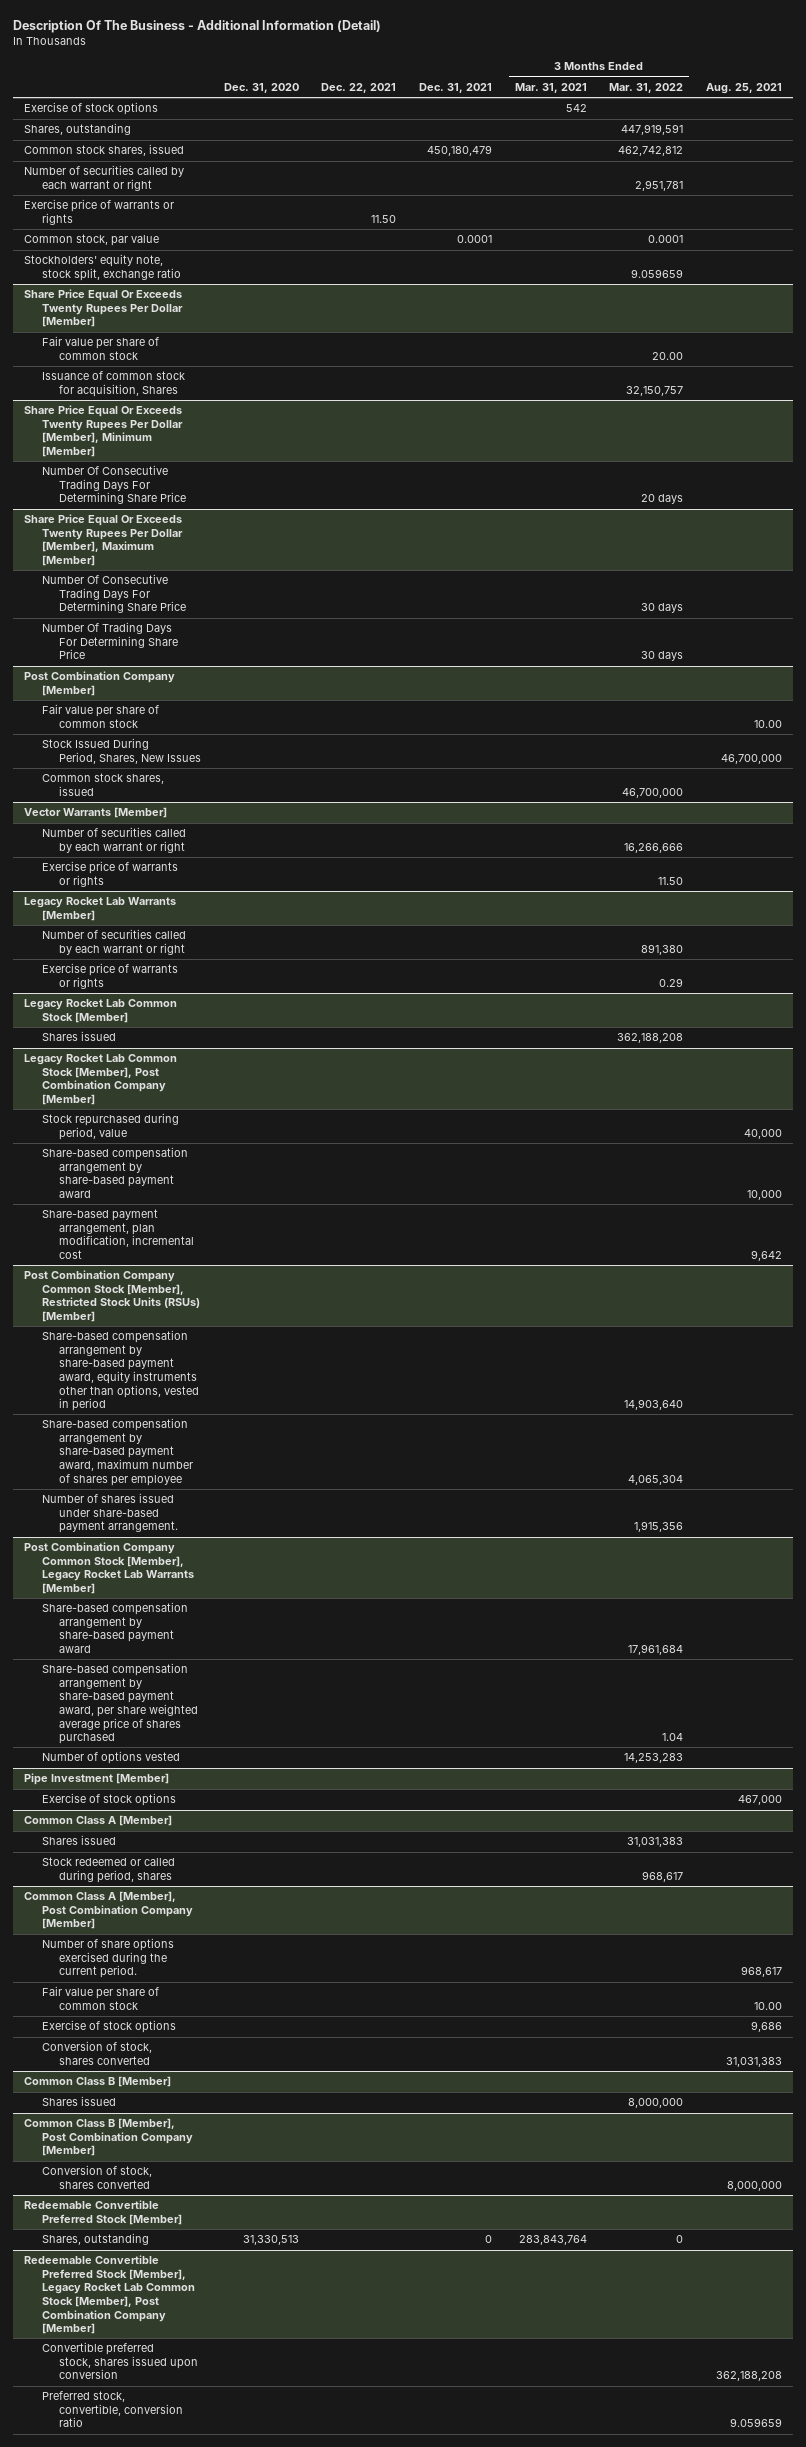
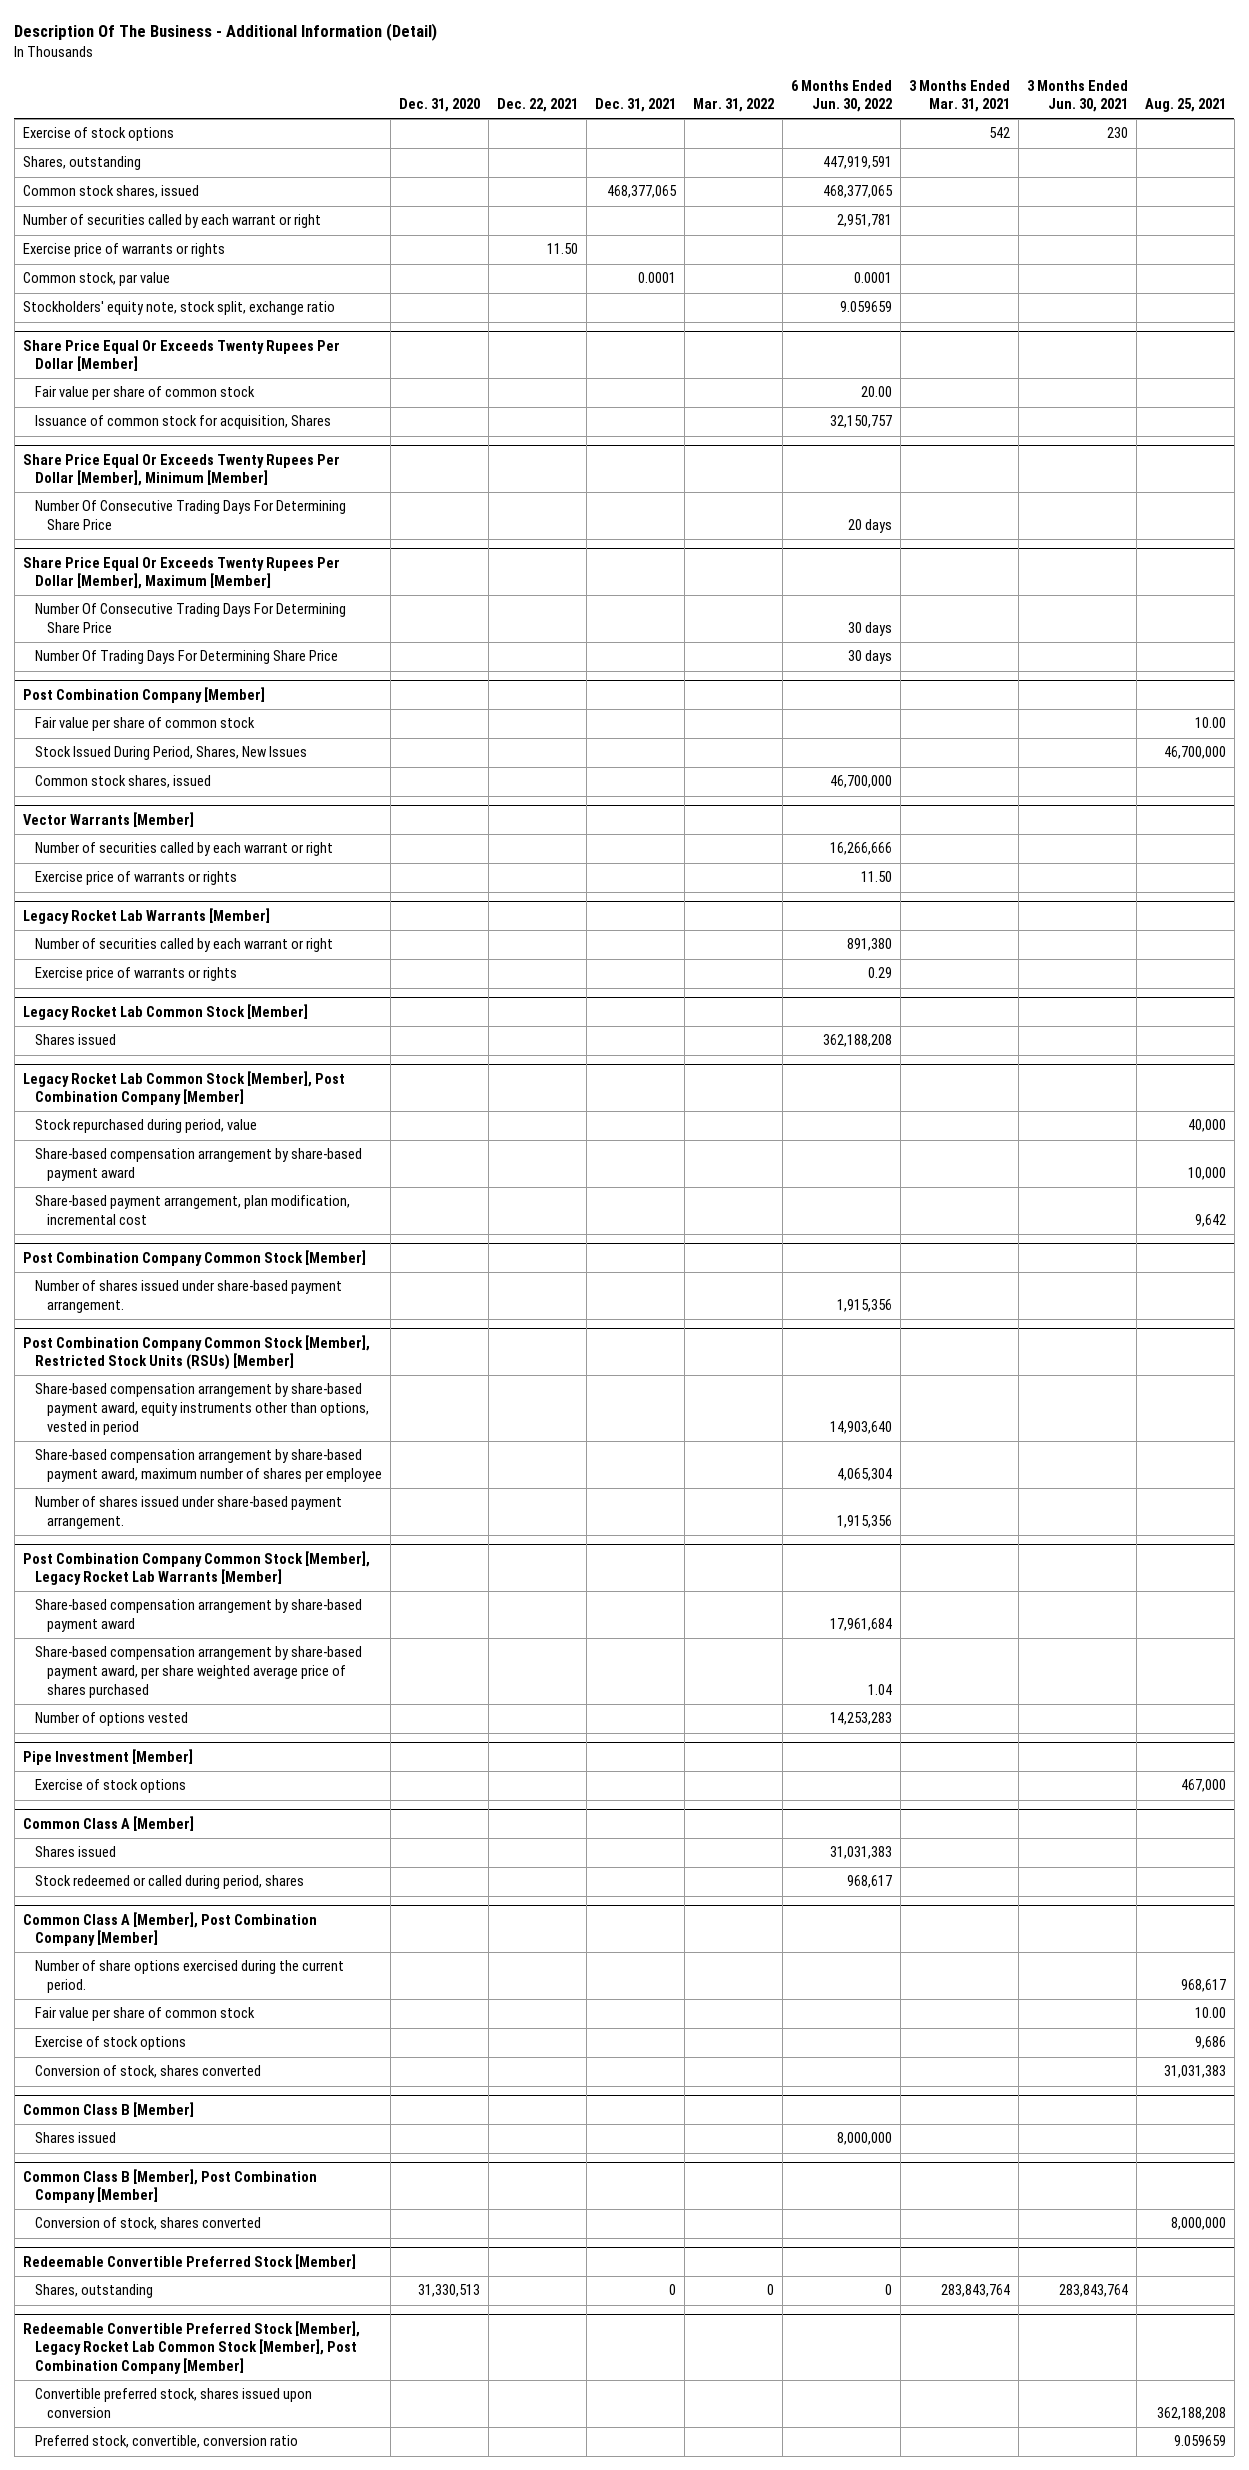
- | Dec. 31, 2020 | Dec. 22, 2021 | Dec. 31, 2021 | 3 Months Ended Mar. 31, 2021 | 3 Months Ended Mar. 31, 2022 | Aug. 25, 2021
+ | Dec. 31, 2020 | Dec. 22, 2021 | Dec. 31, 2021 | Mar. 31, 2022 | 6 Months Ended Jun. 30, 2022 | 3 Months Ended Mar. 31, 2021 | 3 Months Ended Jun. 30, 2021 | Aug. 25, 2021
- Common stock shares, issued | | | 450,180,479 | | 462,742,812 |
+ Common stock shares, issued | | | 468,377,065 | | 468,377,065 | | |
+ Post Combination Company Common Stock [Member]
+ Number of shares issued under share-based payment arrangement. | | | | | 1,915,356 | | |

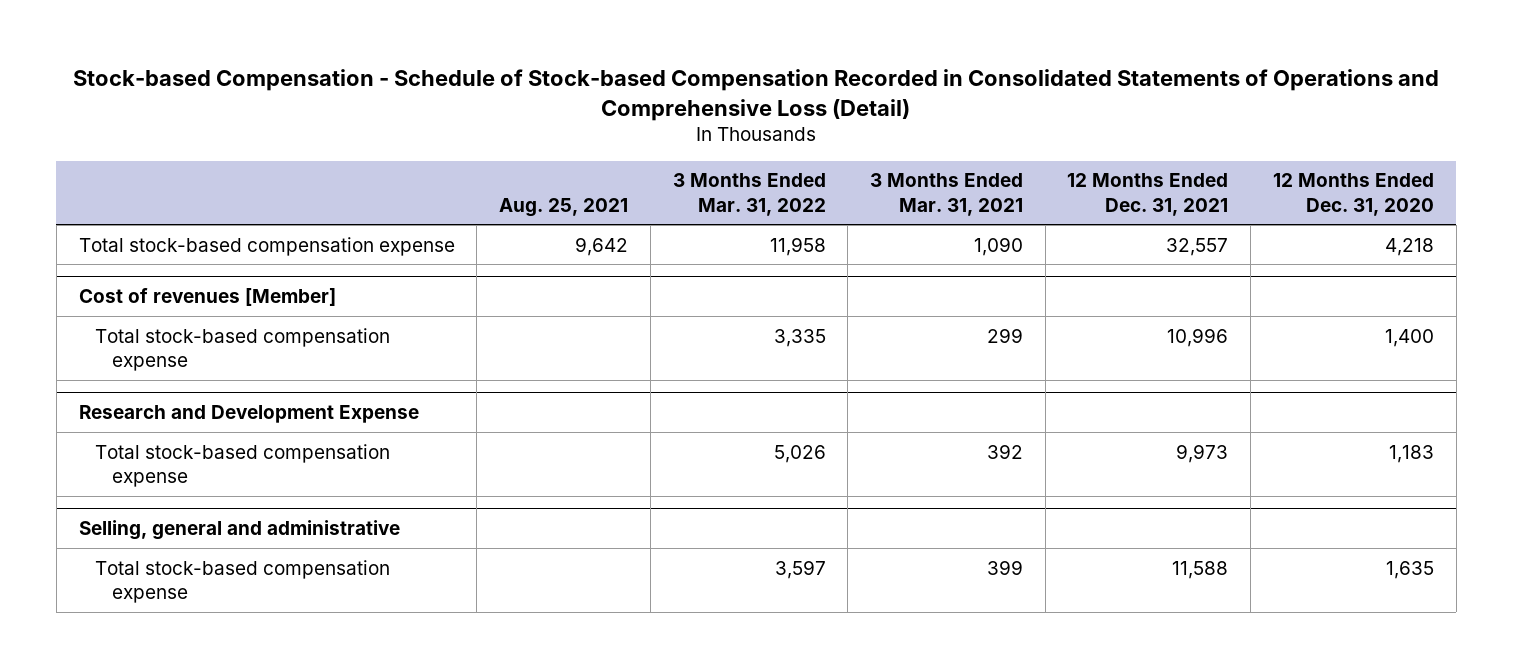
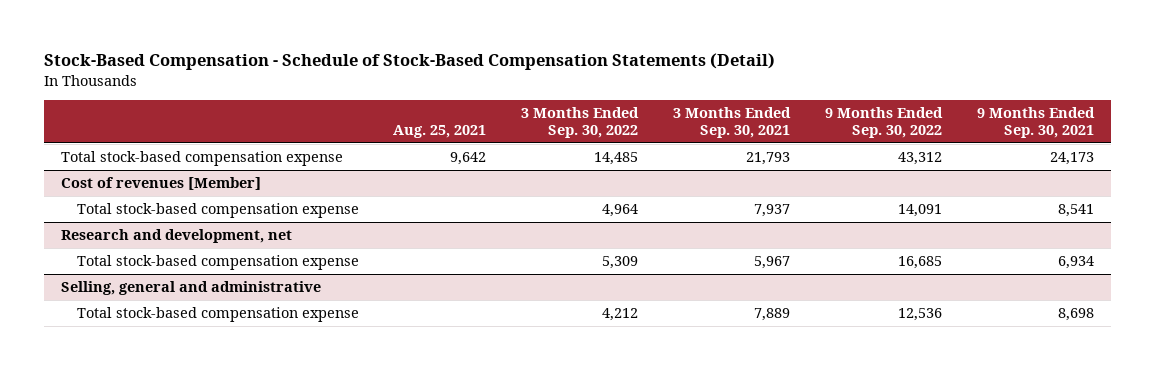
- Stock-based Compensation - Schedule of Stock-based Compensation Recorded in Consolidated Statements of Operations and Comprehensive Loss (Detail)
+ Stock-Based Compensation - Schedule of Stock-Based Compensation Statements (Detail)
- | Aug. 25, 2021 | 3 Months Ended Mar. 31, 2022 | 3 Months Ended Mar. 31, 2021 | 12 Months Ended Dec. 31, 2021 | 12 Months Ended Dec. 31, 2020
+ | Aug. 25, 2021 | 3 Months Ended Sep. 30, 2022 | 3 Months Ended Sep. 30, 2021 | 9 Months Ended Sep. 30, 2022 | 9 Months Ended Sep. 30, 2021
- Research and Development Expense
+ Research and development, net

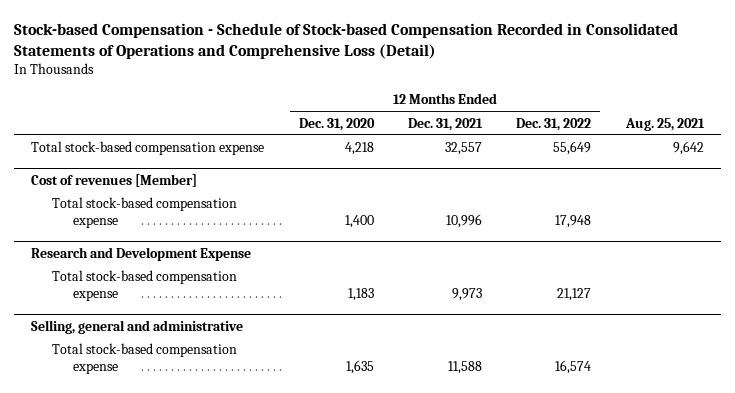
- Stock-Based Compensation - Schedule of Stock-Based Compensation Statements (Detail)
+ Stock-based Compensation - Schedule of Stock-based Compensation Recorded in Consolidated Statements of Operations and Comprehensive Loss (Detail)
- | Aug. 25, 2021 | 3 Months Ended Sep. 30, 2022 | 3 Months Ended Sep. 30, 2021 | 9 Months Ended Sep. 30, 2022 | 9 Months Ended Sep. 30, 2021
+ | 12 Months Ended Dec. 31, 2020 | 12 Months Ended Dec. 31, 2021 | 12 Months Ended Dec. 31, 2022 | Aug. 25, 2021
- Research and development, net
+ Research and Development Expense

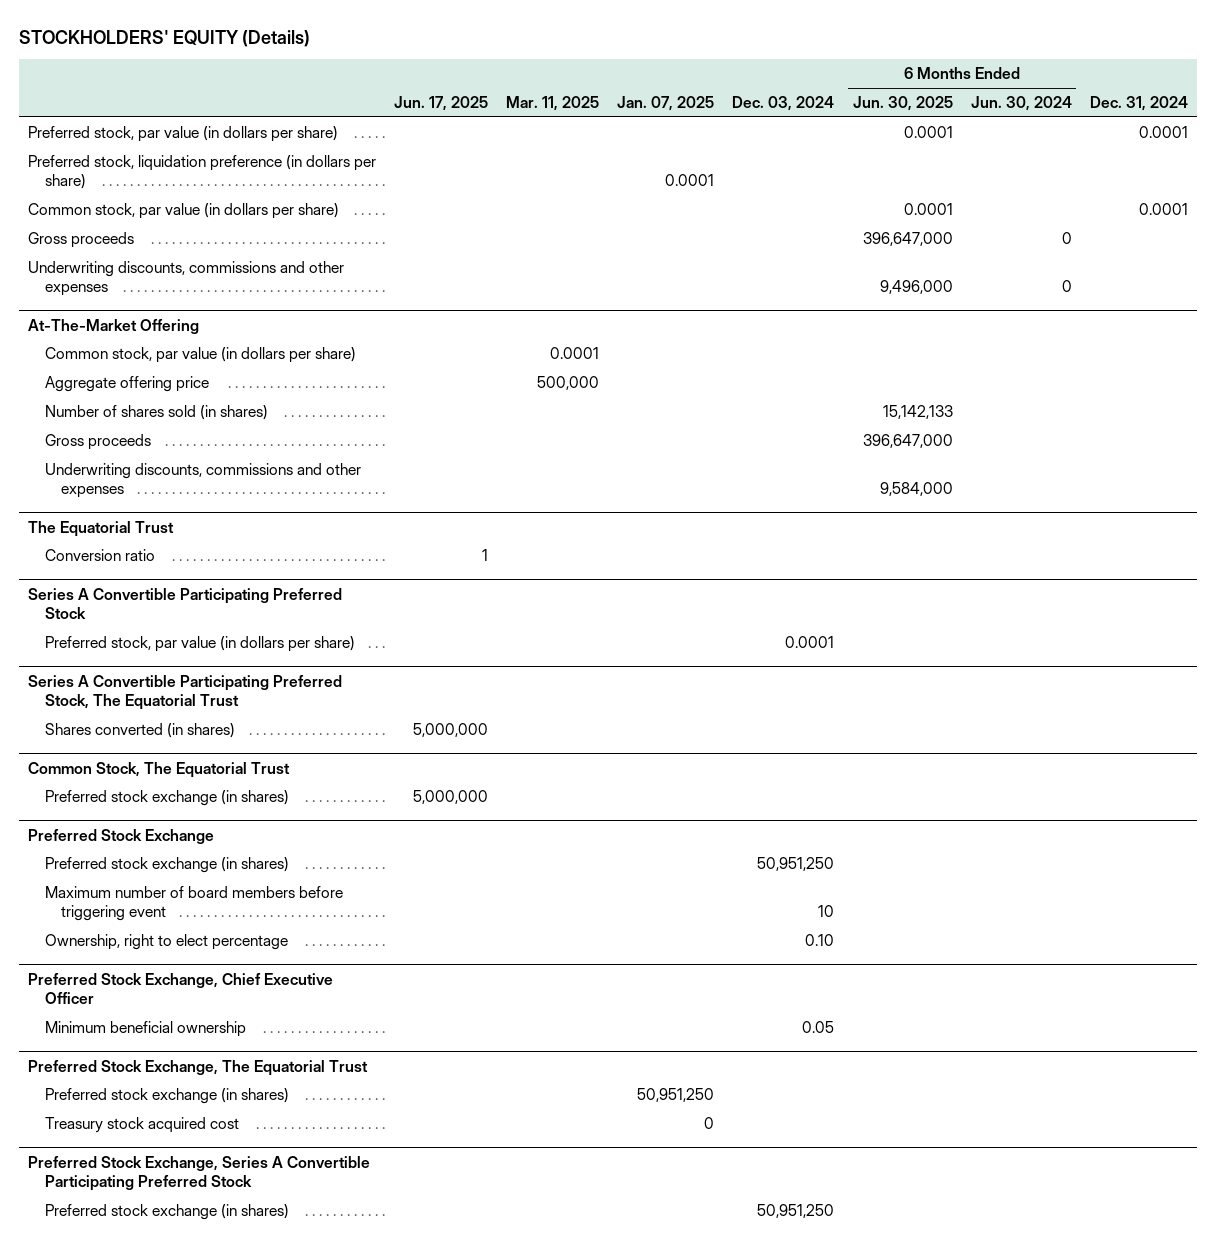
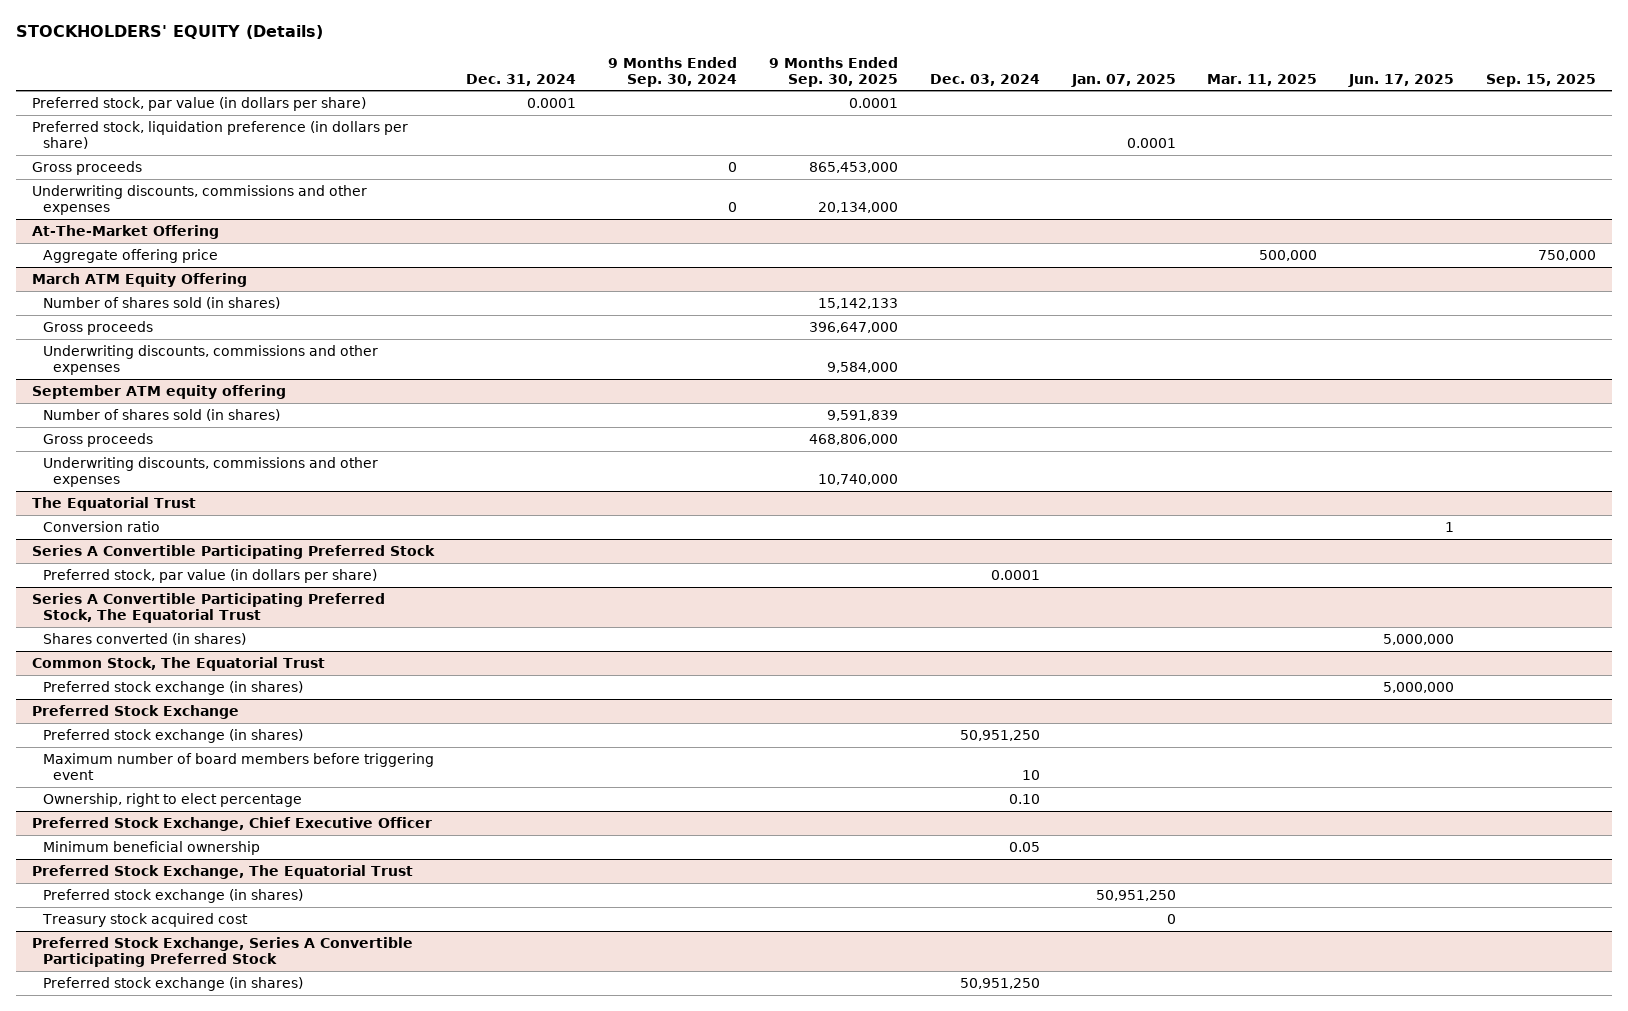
- | Jun. 17, 2025 | Mar. 11, 2025 | Jan. 07, 2025 | Dec. 03, 2024 | 6 Months Ended Jun. 30, 2025 | 6 Months Ended Jun. 30, 2024 | Dec. 31, 2024
+ | Dec. 31, 2024 | 9 Months Ended Sep. 30, 2024 | 9 Months Ended Sep. 30, 2025 | Dec. 03, 2024 | Jan. 07, 2025 | Mar. 11, 2025 | Jun. 17, 2025 | Sep. 15, 2025
- Common stock, par value (in dollars per share) | | | | | 0.0001 | | 0.0001
@ At-The-Market Offering
- Common stock, par value (in dollars per share) | | 0.0001 | | | | |
- Number of shares sold (in shares) | | | | | 15,142,133 | |
- Gross proceeds | | | | | 396,647,000 | |
- Underwriting discounts, commissions and other expenses | | | | | 9,584,000 | |
+ March ATM Equity Offering
+ Number of shares sold (in shares) | | | 15,142,133 | | | | |
+ Gross proceeds | | | 396,647,000 | | | | |
+ Underwriting discounts, commissions and other expenses | | | 9,584,000 | | | | |
+ September ATM equity offering
+ Number of shares sold (in shares) | | | 9,591,839 | | | | |
+ Gross proceeds | | | 468,806,000 | | | | |
+ Underwriting discounts, commissions and other expenses | | | 10,740,000 | | | | |

